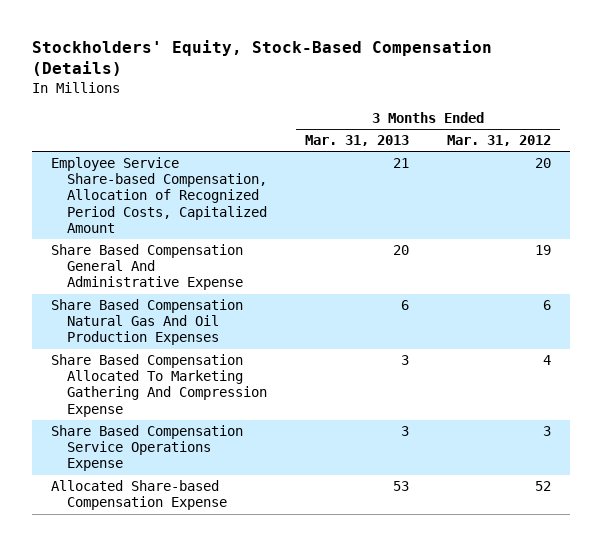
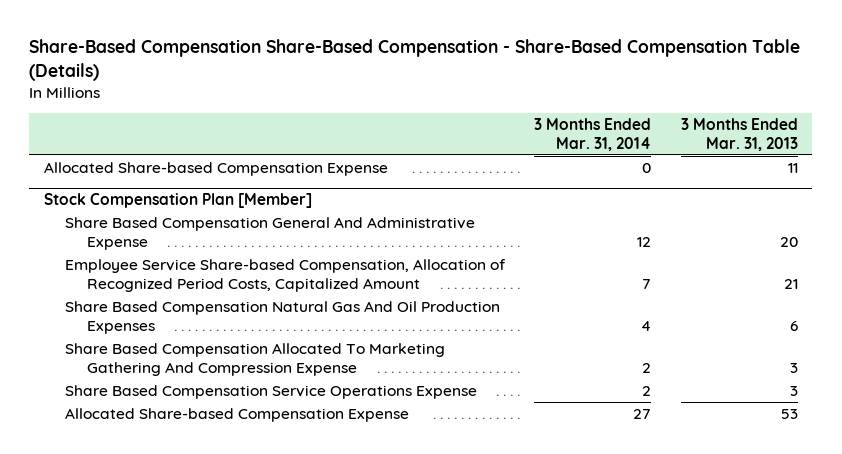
- Stockholders' Equity, Stock-Based Compensation (Details)
+ Share-Based Compensation Share-Based Compensation - Share-Based Compensation Table (Details)
- | 3 Months Ended Mar. 31, 2013 | 3 Months Ended Mar. 31, 2012
+ | 3 Months Ended Mar. 31, 2014 | 3 Months Ended Mar. 31, 2013
- Employee Service Share-based Compensation, Allocation of Recognized Period Costs, Capitalized Amount | 21 | 20
+ Allocated Share-based Compensation Expense | 0 | 11
+ Stock Compensation Plan [Member]
+ Employee Service Share-based Compensation, Allocation of Recognized Period Costs, Capitalized Amount | 7 | 21

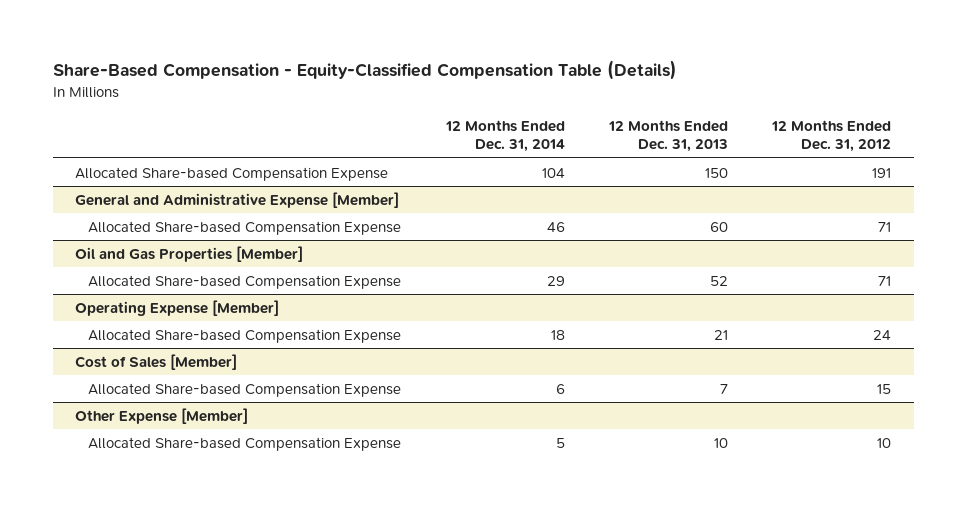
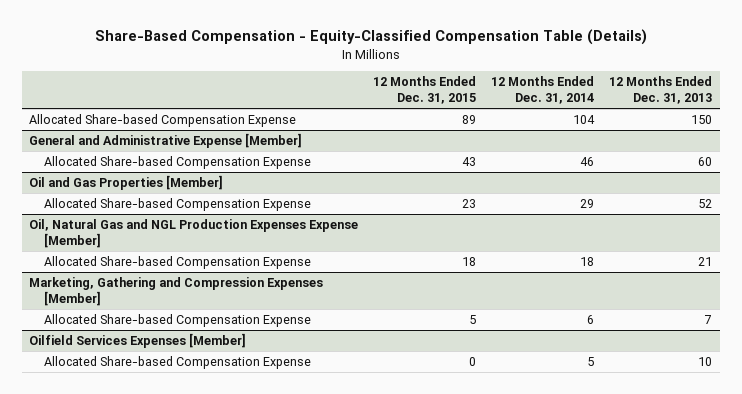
- | 12 Months Ended Dec. 31, 2014 | 12 Months Ended Dec. 31, 2013 | 12 Months Ended Dec. 31, 2012
+ | 12 Months Ended Dec. 31, 2015 | 12 Months Ended Dec. 31, 2014 | 12 Months Ended Dec. 31, 2013
- Operating Expense [Member]
+ Oil, Natural Gas and NGL Production Expenses Expense [Member]
- Cost of Sales [Member]
+ Marketing, Gathering and Compression Expenses [Member]
- Other Expense [Member]
+ Oilfield Services Expenses [Member]

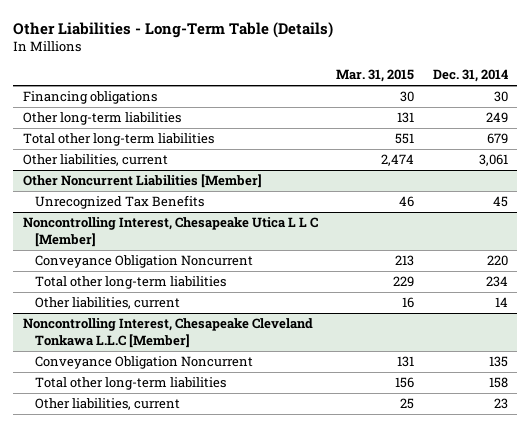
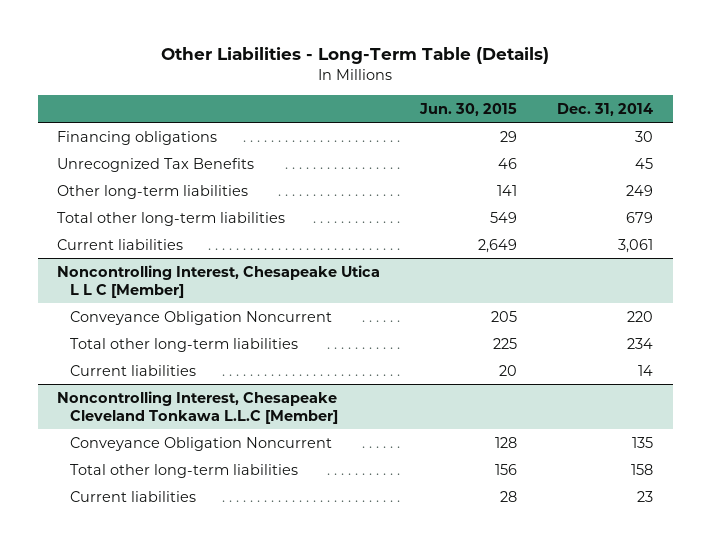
- | Mar. 31, 2015 | Dec. 31, 2014
+ | Jun. 30, 2015 | Dec. 31, 2014
+ Unrecognized Tax Benefits | 46 | 45
- Other liabilities, current | 2,474 | 3,061
- Other Noncurrent Liabilities [Member]
- Unrecognized Tax Benefits | 46 | 45
+ Current liabilities | 2,649 | 3,061
@ Noncontrolling Interest, Chesapeake Utica L L C [Member]
- Other liabilities, current | 16 | 14
+ Current liabilities | 20 | 14
@ Noncontrolling Interest, Chesapeake Cleveland Tonkawa L.L.C [Member]
- Other liabilities, current | 25 | 23
+ Current liabilities | 28 | 23

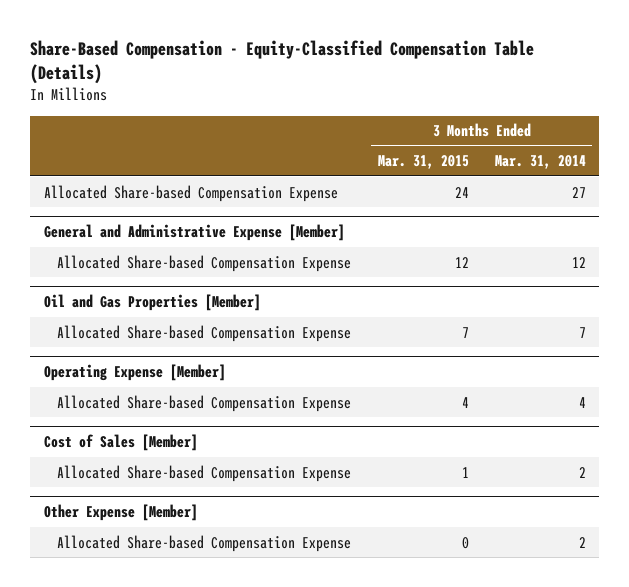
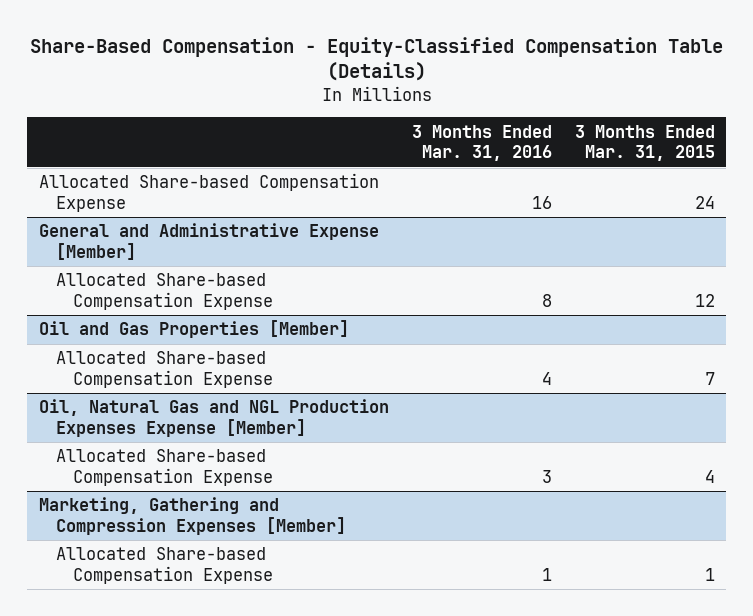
- | 3 Months Ended Mar. 31, 2015 | 3 Months Ended Mar. 31, 2014
+ | 3 Months Ended Mar. 31, 2016 | 3 Months Ended Mar. 31, 2015
- Operating Expense [Member]
+ Oil, Natural Gas and NGL Production Expenses Expense [Member]
- Cost of Sales [Member]
+ Marketing, Gathering and Compression Expenses [Member]
- Other Expense [Member]
- Allocated Share-based Compensation Expense | 0 | 2

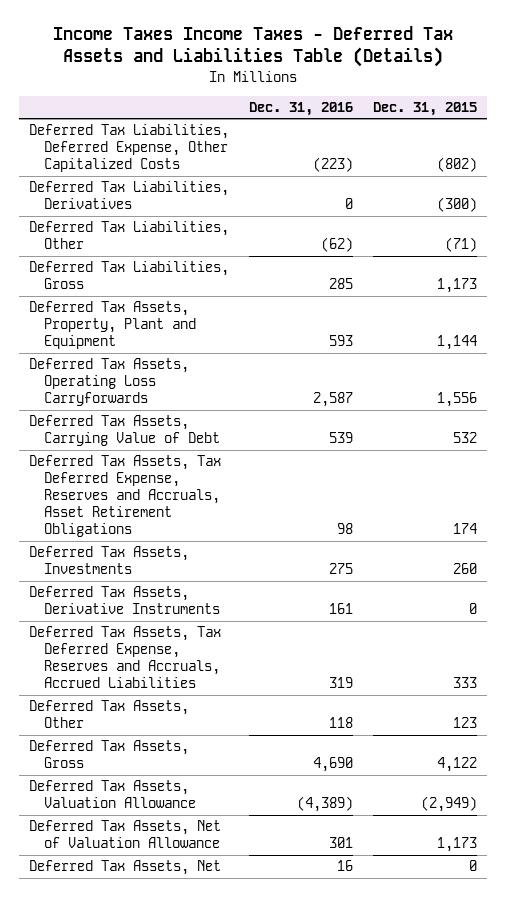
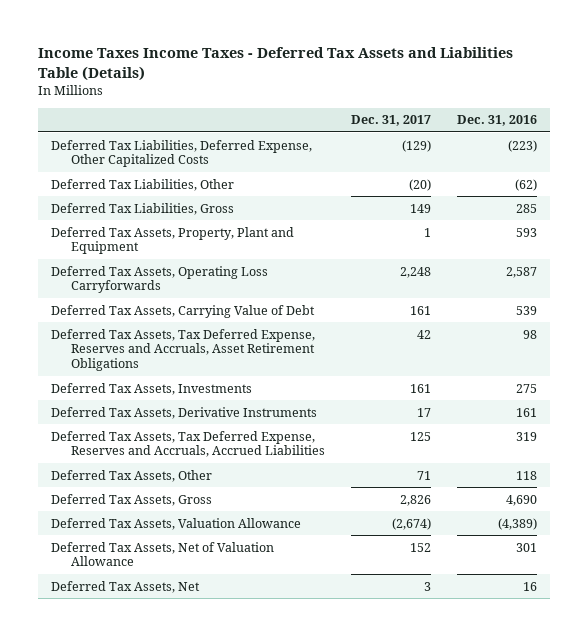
- | Dec. 31, 2016 | Dec. 31, 2015
+ | Dec. 31, 2017 | Dec. 31, 2016
- Deferred Tax Liabilities, Derivatives | 0 | (300)

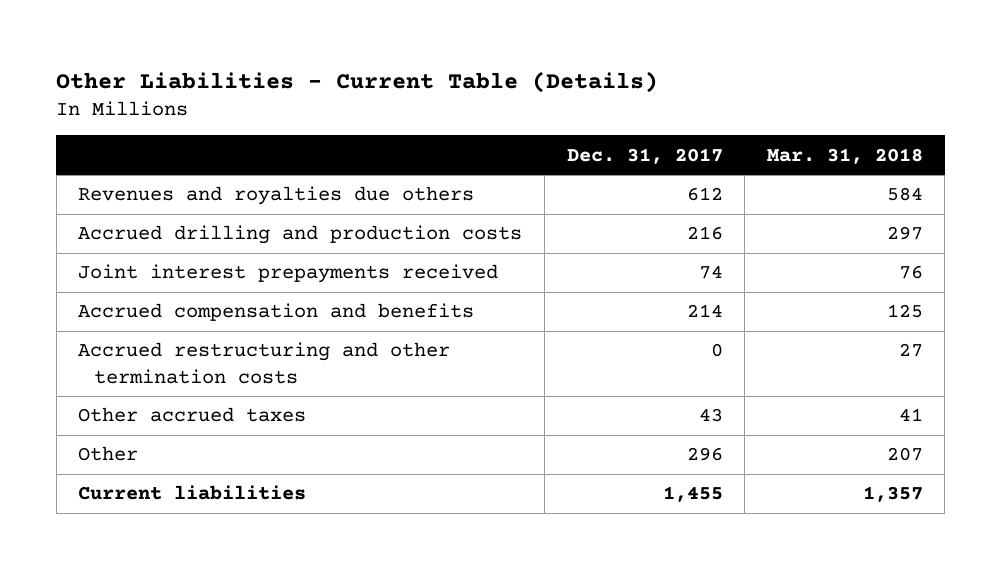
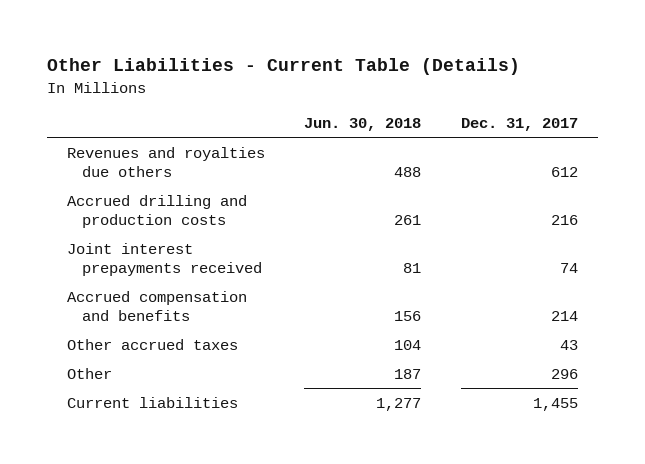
- | Dec. 31, 2017 | Mar. 31, 2018
+ | Jun. 30, 2018 | Dec. 31, 2017
- Accrued restructuring and other termination costs | 0 | 27

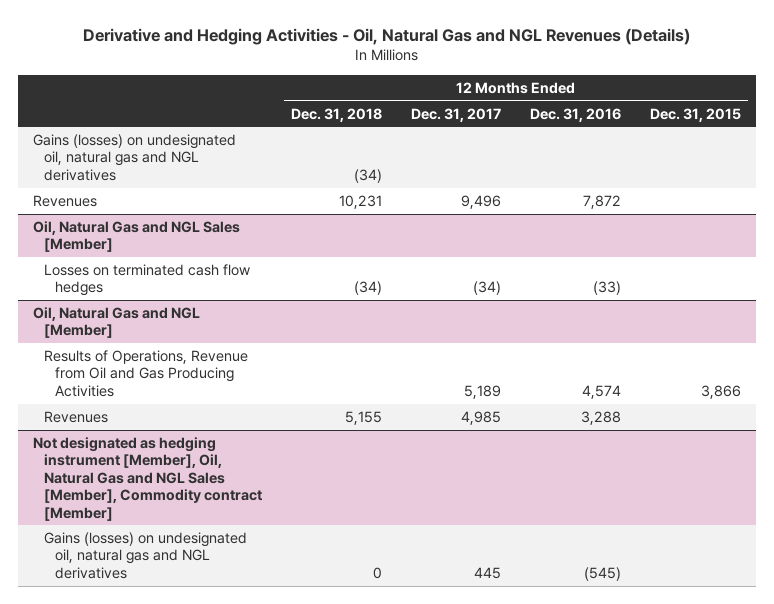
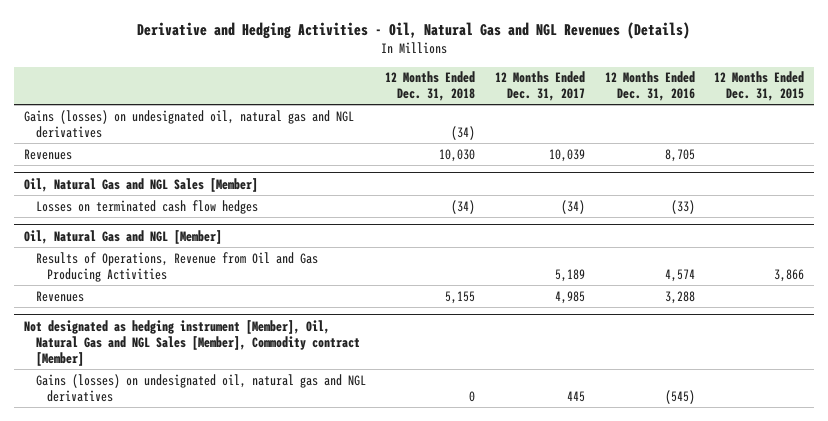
- Revenues | 10,231 | 9,496 | 7,872 |
+ Revenues | 10,030 | 10,039 | 8,705 |

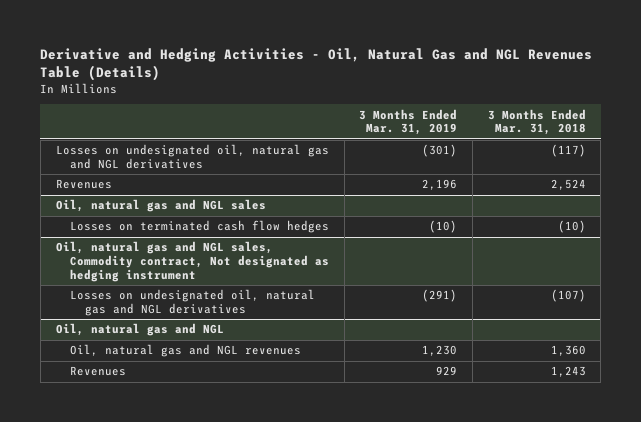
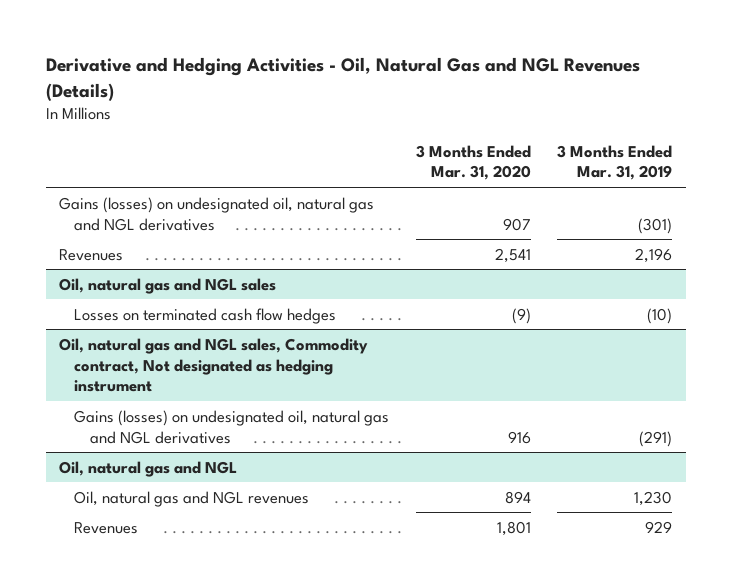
- Derivative and Hedging Activities - Oil, Natural Gas and NGL Revenues Table (Details)
+ Derivative and Hedging Activities - Oil, Natural Gas and NGL Revenues (Details)
- | 3 Months Ended Mar. 31, 2019 | 3 Months Ended Mar. 31, 2018
+ | 3 Months Ended Mar. 31, 2020 | 3 Months Ended Mar. 31, 2019
- Losses on undesignated oil, natural gas and NGL derivatives | (301) | (117)
+ Gains (losses) on undesignated oil, natural gas and NGL derivatives | 907 | (301)
@ Oil, natural gas and NGL sales, Commodity contract, Not designated as hedging instrument
- Losses on undesignated oil, natural gas and NGL derivatives | (291) | (107)
+ Gains (losses) on undesignated oil, natural gas and NGL derivatives | 916 | (291)

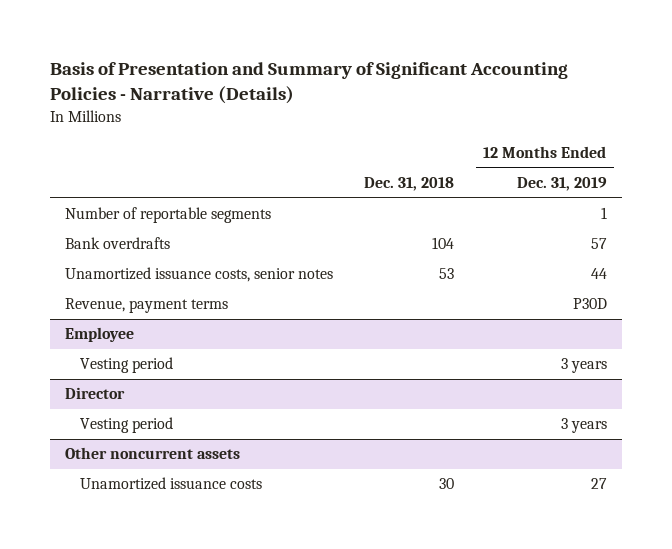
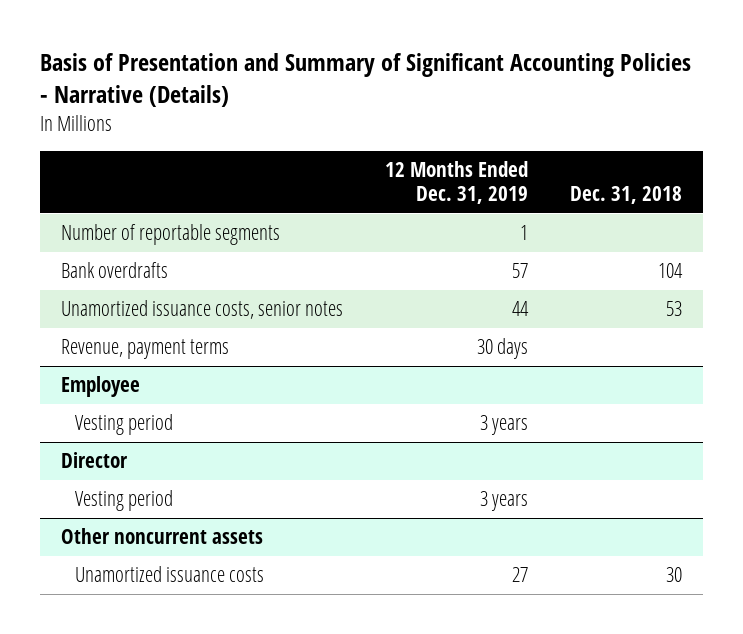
- | Dec. 31, 2018 | 12 Months Ended Dec. 31, 2019
+ | 12 Months Ended Dec. 31, 2019 | Dec. 31, 2018
- Revenue, payment terms | | P30D
+ Revenue, payment terms | 30 days |

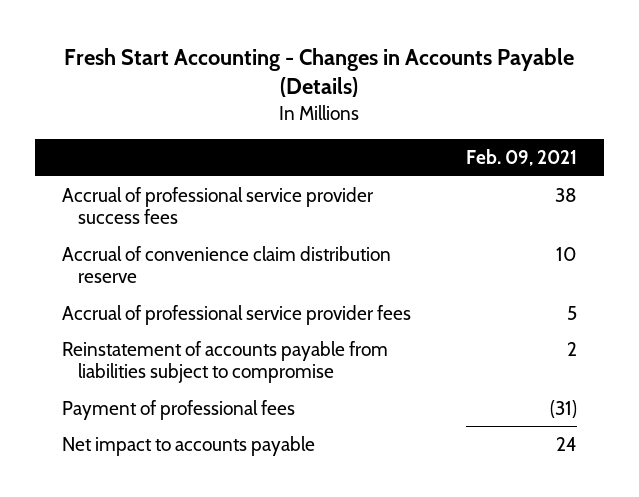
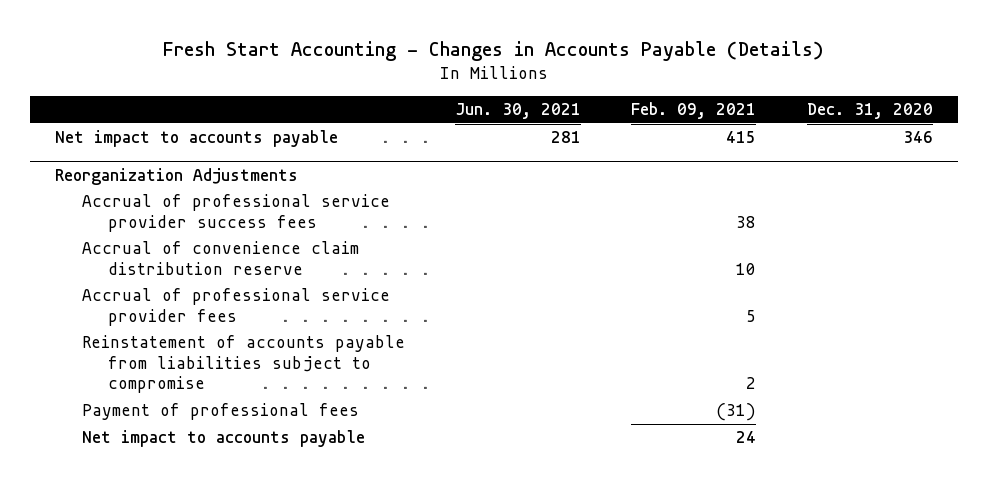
- | Feb. 09, 2021
+ | Jun. 30, 2021 | Feb. 09, 2021 | Dec. 31, 2020
+ Net impact to accounts payable | 281 | 415 | 346
+ Reorganization Adjustments

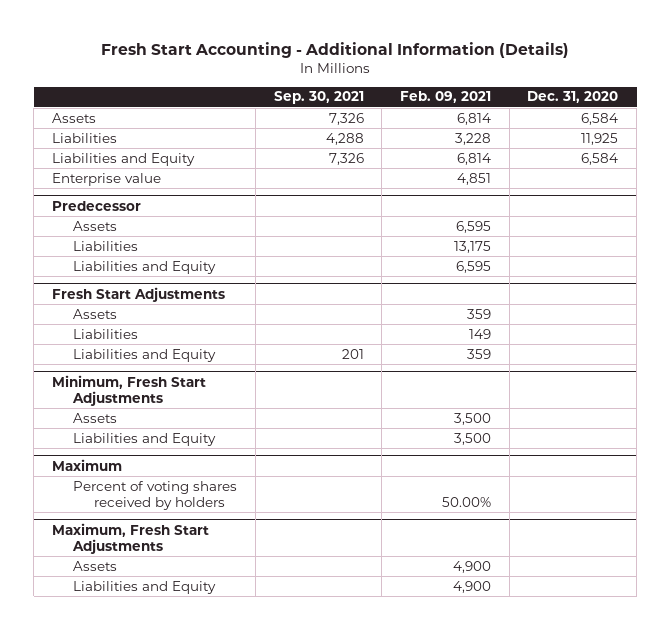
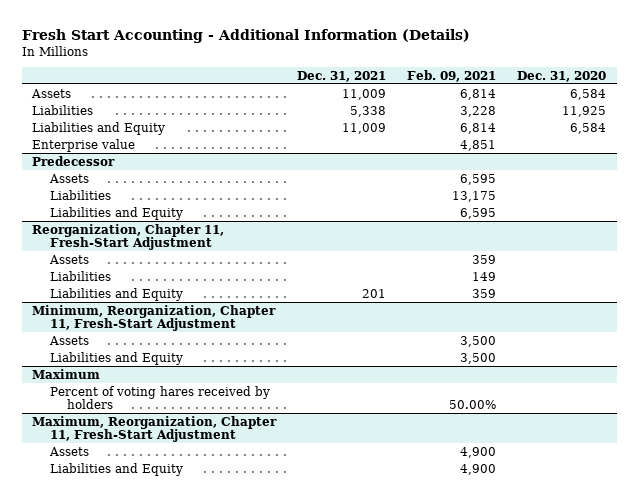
- | Sep. 30, 2021 | Feb. 09, 2021 | Dec. 31, 2020
+ | Dec. 31, 2021 | Feb. 09, 2021 | Dec. 31, 2020
- Fresh Start Adjustments
+ Reorganization, Chapter 11, Fresh-Start Adjustment
- Minimum, Fresh Start Adjustments
+ Minimum, Reorganization, Chapter 11, Fresh-Start Adjustment
@ Maximum
- Percent of voting shares received by holders | | 50.00% |
- Maximum, Fresh Start Adjustments
@ Maximum
+ Percent of voting hares received by holders | | 50.00% |
+ Maximum, Reorganization, Chapter 11, Fresh-Start Adjustment

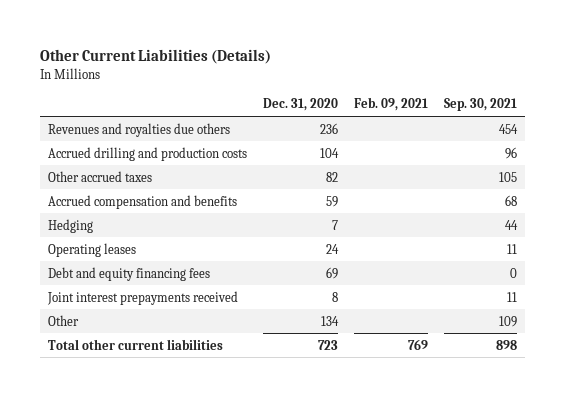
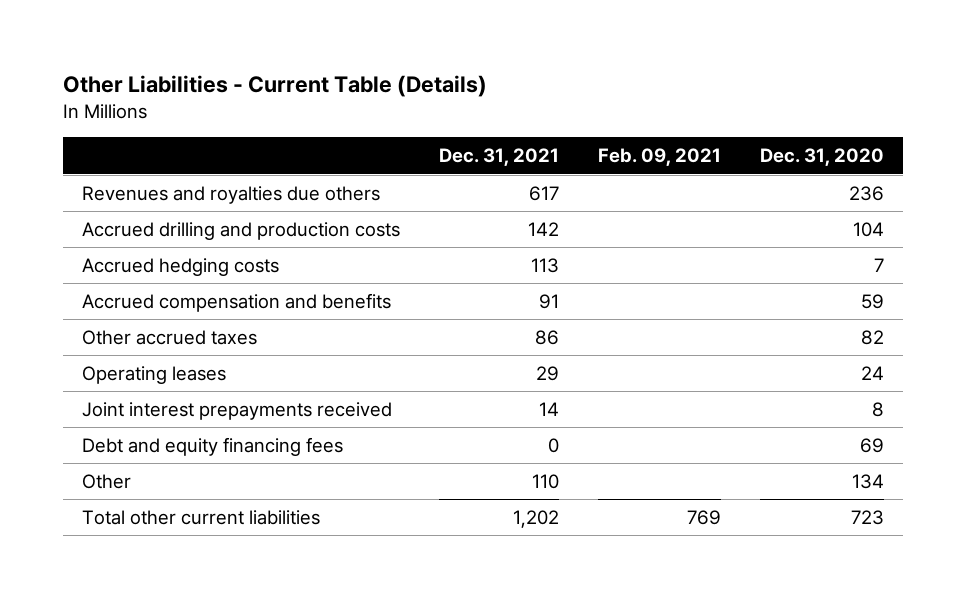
- Other Current Liabilities (Details)
+ Other Liabilities - Current Table (Details)
- | Dec. 31, 2020 | Feb. 09, 2021 | Sep. 30, 2021
+ | Dec. 31, 2021 | Feb. 09, 2021 | Dec. 31, 2020
+ Accrued hedging costs | 113 | | 7
- Hedging | 7 | | 44
moved down: Other accrued taxes | 86 | | 82
moved down: Debt and equity financing fees | 0 | | 69

